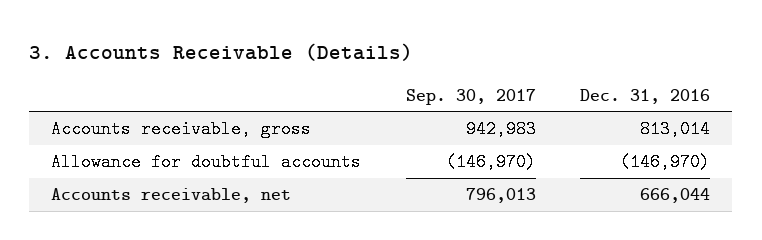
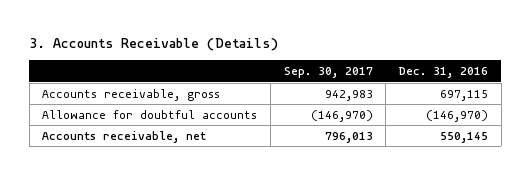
- Accounts receivable, gross | 942,983 | 813,014
+ Accounts receivable, gross | 942,983 | 697,115
- Accounts receivable, net | 796,013 | 666,044
+ Accounts receivable, net | 796,013 | 550,145

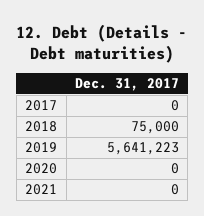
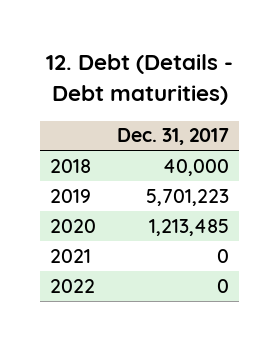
- 2017 | 0
- 2018 | 75,000
- 2019 | 5,641,223
- 2020 | 0
+ 2018 | 40,000
+ 2019 | 5,701,223
+ 2020 | 1,213,485
+ 2022 | 0

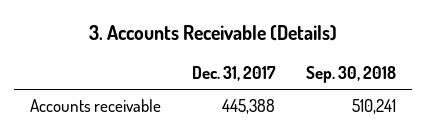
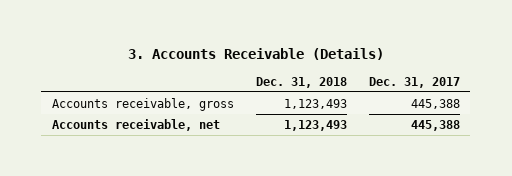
- | Dec. 31, 2017 | Sep. 30, 2018
+ | Dec. 31, 2018 | Dec. 31, 2017
- Accounts receivable | 445,388 | 510,241
+ Accounts receivable, gross | 1,123,493 | 445,388
+ Accounts receivable, net | 1,123,493 | 445,388

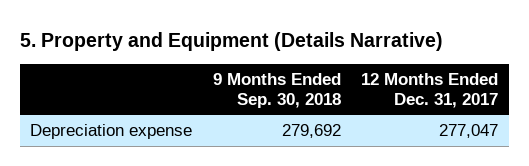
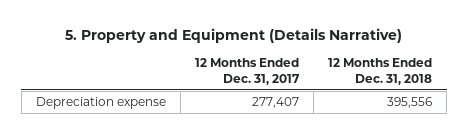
- | 9 Months Ended Sep. 30, 2018 | 12 Months Ended Dec. 31, 2017
+ | 12 Months Ended Dec. 31, 2017 | 12 Months Ended Dec. 31, 2018
- Depreciation expense | 279,692 | 277,047
+ Depreciation expense | 277,407 | 395,556

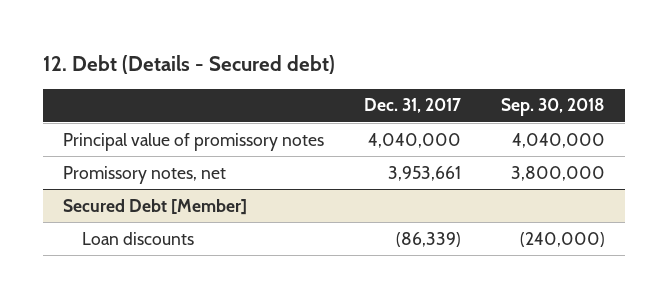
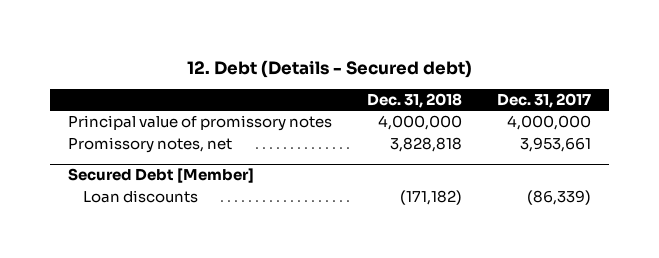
- | Dec. 31, 2017 | Sep. 30, 2018
+ | Dec. 31, 2018 | Dec. 31, 2017
- Principal value of promissory notes | 4,040,000 | 4,040,000
+ Principal value of promissory notes | 4,000,000 | 4,000,000

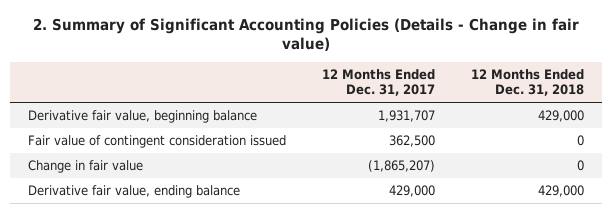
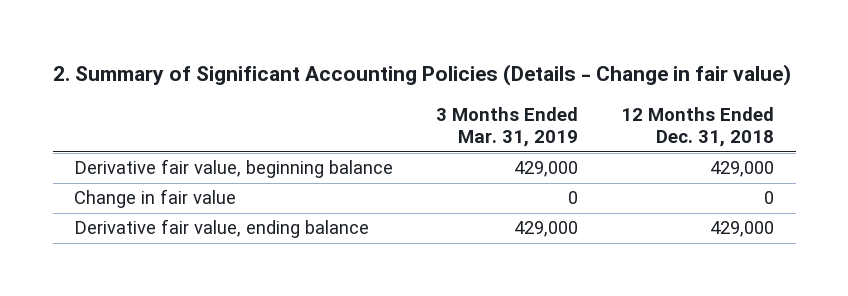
- | 12 Months Ended Dec. 31, 2017 | 12 Months Ended Dec. 31, 2018
+ | 3 Months Ended Mar. 31, 2019 | 12 Months Ended Dec. 31, 2018
- Fair value of contingent consideration issued | 362,500 | 0

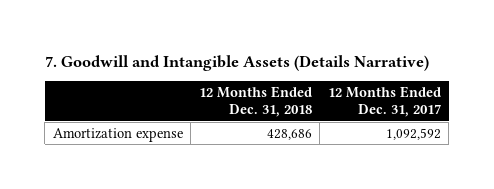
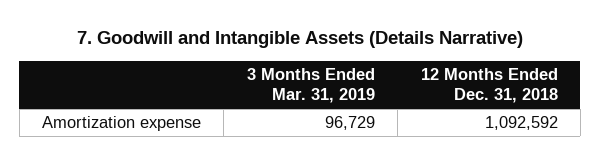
- | 12 Months Ended Dec. 31, 2018 | 12 Months Ended Dec. 31, 2017
+ | 3 Months Ended Mar. 31, 2019 | 12 Months Ended Dec. 31, 2018
- Amortization expense | 428,686 | 1,092,592
+ Amortization expense | 96,729 | 1,092,592

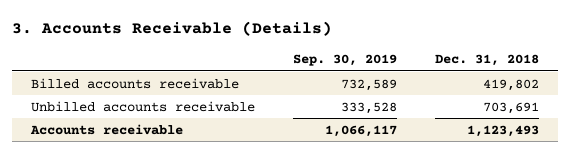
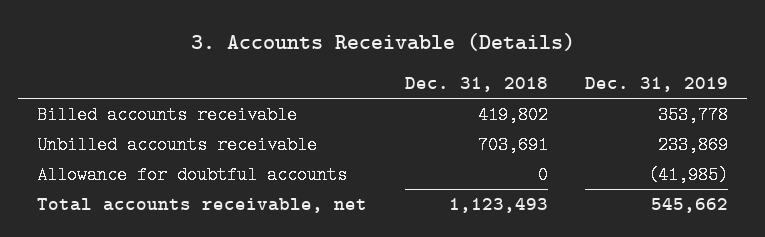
- | Sep. 30, 2019 | Dec. 31, 2018
+ | Dec. 31, 2018 | Dec. 31, 2019
- Accounts receivable | 1,066,117 | 1,123,493
+ Allowance for doubtful accounts | 0 | (41,985)
+ Total accounts receivable, net | 1,123,493 | 545,662

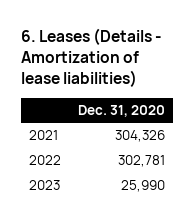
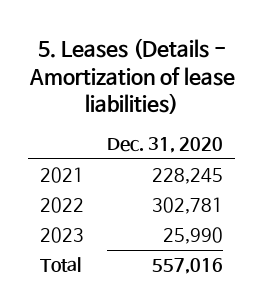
- 6. Leases (Details - Amortization of lease liabilities)
+ 5. Leases (Details - Amortization of lease liabilities)
- 2021 | 304,326
+ 2021 | 228,245
+ Total | 557,016

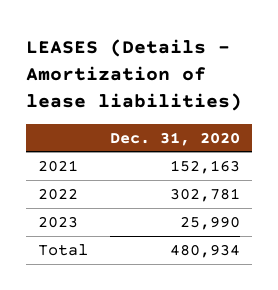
- 5. Leases (Details - Amortization of lease liabilities)
+ LEASES (Details - Amortization of lease liabilities)
- 2021 | 228,245
+ 2021 | 152,163
- Total | 557,016
+ Total | 480,934

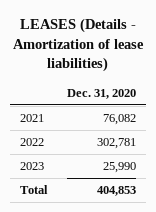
- 2021 | 152,163
+ 2021 | 76,082
- Total | 480,934
+ Total | 404,853

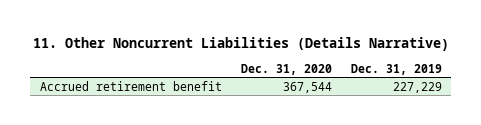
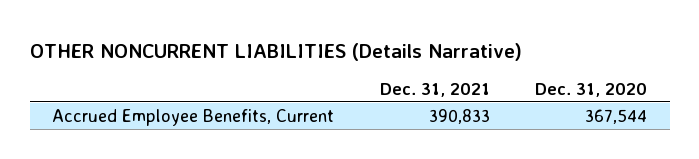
- 11. Other Noncurrent Liabilities (Details Narrative)
+ OTHER NONCURRENT LIABILITIES (Details Narrative)
- | Dec. 31, 2020 | Dec. 31, 2019
+ | Dec. 31, 2021 | Dec. 31, 2020
- Accrued retirement benefit | 367,544 | 227,229
+ Accrued Employee Benefits, Current | 390,833 | 367,544

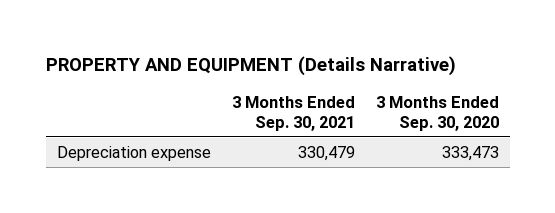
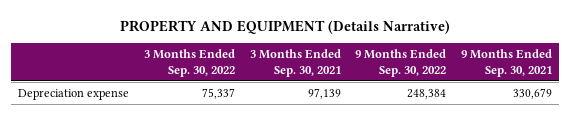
- | 3 Months Ended Sep. 30, 2021 | 3 Months Ended Sep. 30, 2020
+ | 3 Months Ended Sep. 30, 2022 | 3 Months Ended Sep. 30, 2021 | 9 Months Ended Sep. 30, 2022 | 9 Months Ended Sep. 30, 2021
- Depreciation expense | 330,479 | 333,473
+ Depreciation expense | 75,337 | 97,139 | 248,384 | 330,679

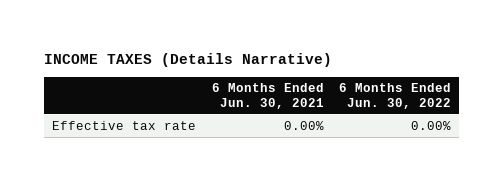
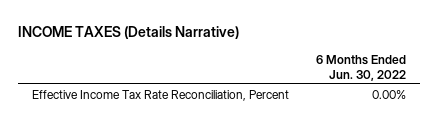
- | 6 Months Ended Jun. 30, 2021 | 6 Months Ended Jun. 30, 2022
+ | 6 Months Ended Jun. 30, 2022
- Effective tax rate | 0.00% | 0.00%
+ Effective Income Tax Rate Reconciliation, Percent | 0.00%

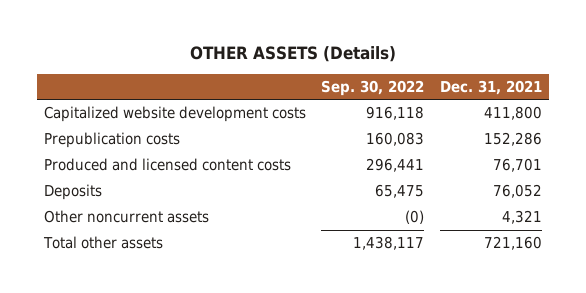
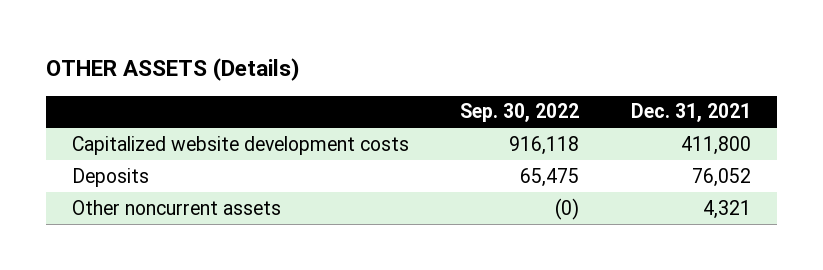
- Prepublication costs | 160,083 | 152,286
- Produced and licensed content costs | 296,441 | 76,701
- Total other assets | 1,438,117 | 721,160

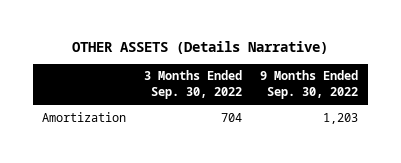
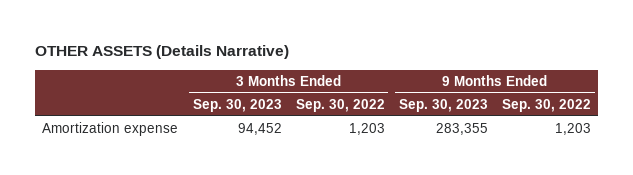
- | 3 Months Ended Sep. 30, 2022 | 9 Months Ended Sep. 30, 2022
+ | 3 Months Ended Sep. 30, 2023 | 3 Months Ended Sep. 30, 2022 | 9 Months Ended Sep. 30, 2023 | 9 Months Ended Sep. 30, 2022
- Amortization | 704 | 1,203
+ Amortization expense | 94,452 | 1,203 | 283,355 | 1,203

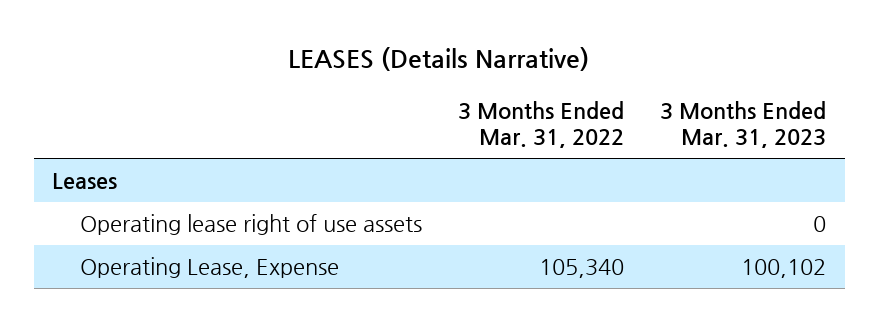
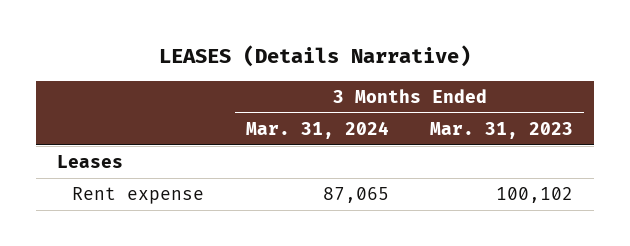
- | 3 Months Ended Mar. 31, 2022 | 3 Months Ended Mar. 31, 2023
+ | 3 Months Ended Mar. 31, 2024 | 3 Months Ended Mar. 31, 2023
- Operating lease right of use assets | | 0
- Operating Lease, Expense | 105,340 | 100,102
+ Rent expense | 87,065 | 100,102

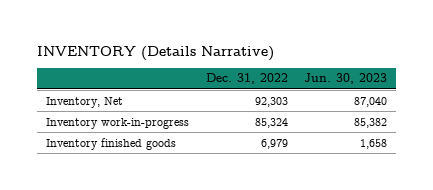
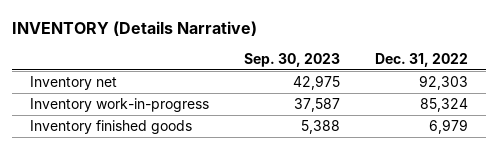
- | Dec. 31, 2022 | Jun. 30, 2023
+ | Sep. 30, 2023 | Dec. 31, 2022
- Inventory, Net | 92,303 | 87,040
+ Inventory net | 42,975 | 92,303

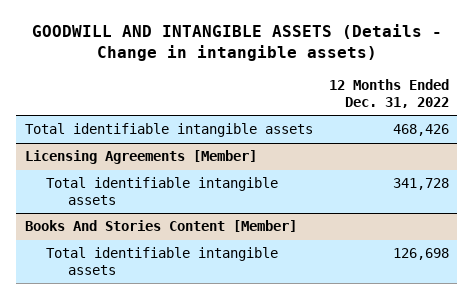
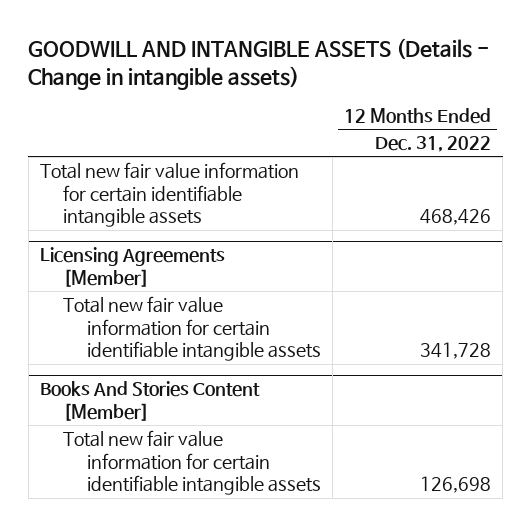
- Total identifiable intangible assets | 468,426
+ Total new fair value information for certain identifiable intangible assets | 468,426
@ Licensing Agreements [Member]
- Total identifiable intangible assets | 341,728
+ Total new fair value information for certain identifiable intangible assets | 341,728
@ Books And Stories Content [Member]
- Total identifiable intangible assets | 126,698
+ Total new fair value information for certain identifiable intangible assets | 126,698

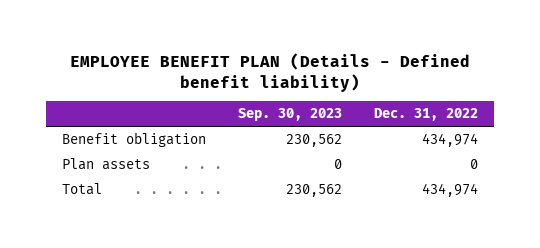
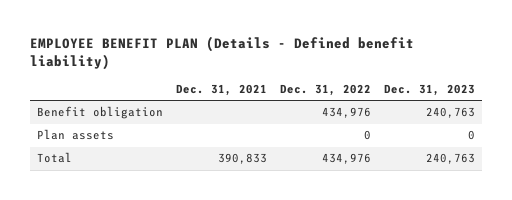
- | Sep. 30, 2023 | Dec. 31, 2022
+ | Dec. 31, 2021 | Dec. 31, 2022 | Dec. 31, 2023
- Benefit obligation | 230,562 | 434,974
+ Benefit obligation | | 434,976 | 240,763
- Total | 230,562 | 434,974
+ Total | 390,833 | 434,976 | 240,763

